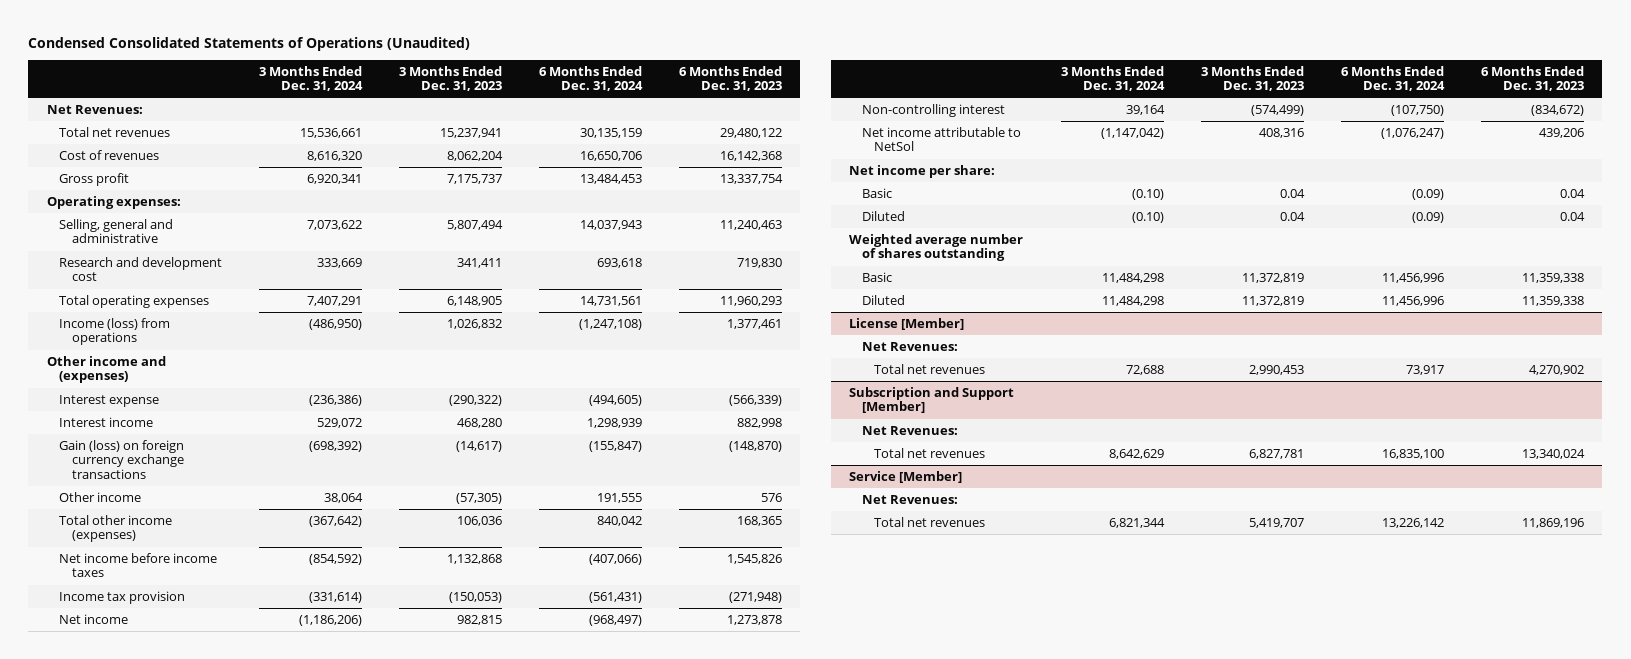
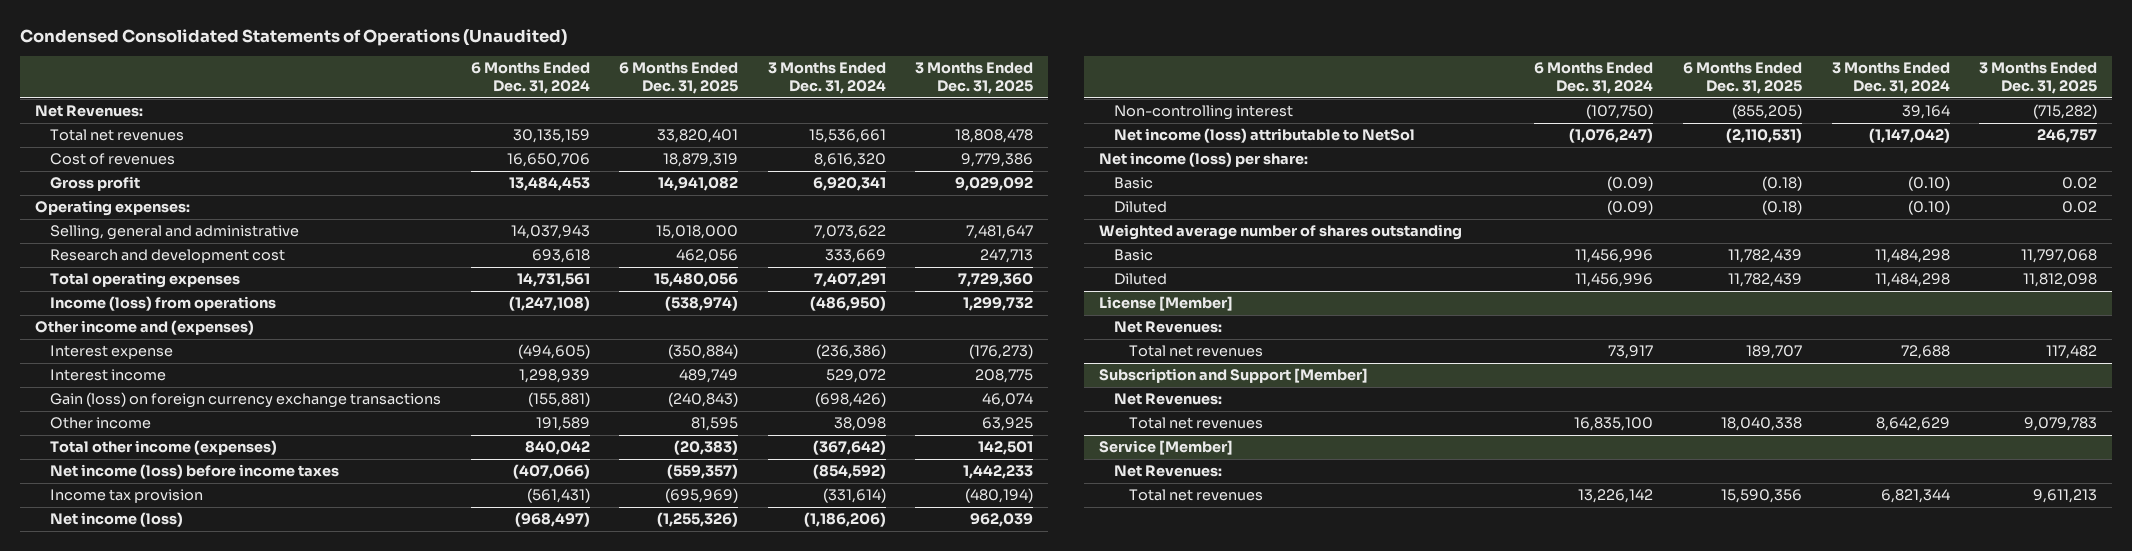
- | 3 Months Ended Dec. 31, 2024 | 3 Months Ended Dec. 31, 2023 | 6 Months Ended Dec. 31, 2024 | 6 Months Ended Dec. 31, 2023
+ | 6 Months Ended Dec. 31, 2024 | 6 Months Ended Dec. 31, 2025 | 3 Months Ended Dec. 31, 2024 | 3 Months Ended Dec. 31, 2025
- Gain (loss) on foreign currency exchange transactions | (698,392) | (14,617) | (155,847) | (148,870)
- Other income | 38,064 | (57,305) | 191,555 | 576
+ Gain (loss) on foreign currency exchange transactions | (155,881) | (240,843) | (698,426) | 46,074
+ Other income | 191,589 | 81,595 | 38,098 | 63,925
- Net income before income taxes | (854,592) | 1,132,868 | (407,066) | 1,545,826
+ Net income (loss) before income taxes | (407,066) | (559,357) | (854,592) | 1,442,233
- Net income | (1,186,206) | 982,815 | (968,497) | 1,273,878
+ Net income (loss) | (968,497) | (1,255,326) | (1,186,206) | 962,039
- Net income attributable to NetSol | (1,147,042) | 408,316 | (1,076,247) | 439,206
- Net income per share:
+ Net income (loss) attributable to NetSol | (1,076,247) | (2,110,531) | (1,147,042) | 246,757
+ Net income (loss) per share:

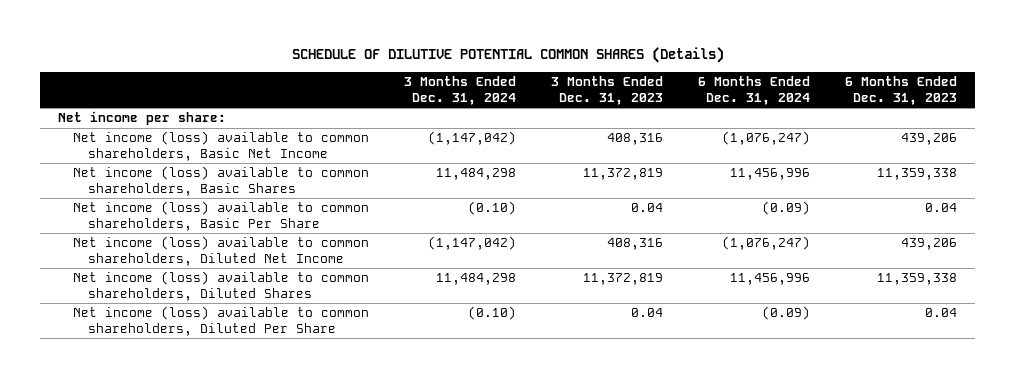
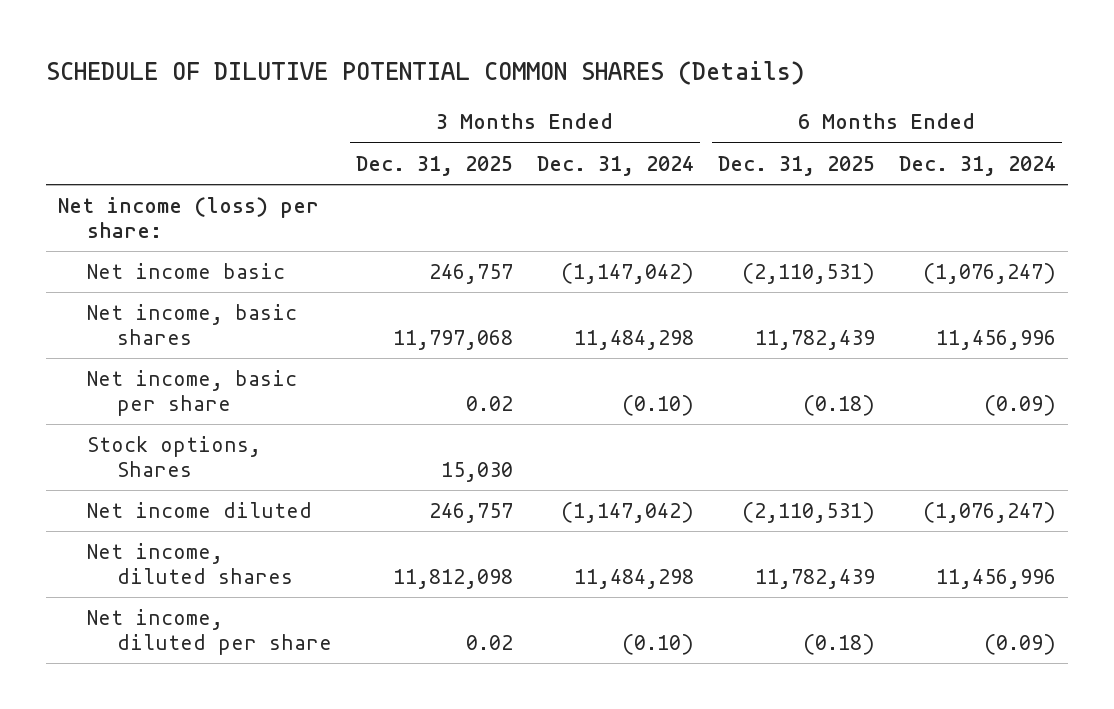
- | 3 Months Ended Dec. 31, 2024 | 3 Months Ended Dec. 31, 2023 | 6 Months Ended Dec. 31, 2024 | 6 Months Ended Dec. 31, 2023
+ | 3 Months Ended Dec. 31, 2025 | 3 Months Ended Dec. 31, 2024 | 6 Months Ended Dec. 31, 2025 | 6 Months Ended Dec. 31, 2024
- Net income per share:
- Net income (loss) available to common shareholders, Basic Net Income | (1,147,042) | 408,316 | (1,076,247) | 439,206
- Net income (loss) available to common shareholders, Basic Shares | 11,484,298 | 11,372,819 | 11,456,996 | 11,359,338
- Net income (loss) available to common shareholders, Basic Per Share | (0.10) | 0.04 | (0.09) | 0.04
- Net income (loss) available to common shareholders, Diluted Net Income | (1,147,042) | 408,316 | (1,076,247) | 439,206
- Net income (loss) available to common shareholders, Diluted Shares | 11,484,298 | 11,372,819 | 11,456,996 | 11,359,338
- Net income (loss) available to common shareholders, Diluted Per Share | (0.10) | 0.04 | (0.09) | 0.04
+ Net income (loss) per share:
+ Net income basic | 246,757 | (1,147,042) | (2,110,531) | (1,076,247)
+ Net income, basic shares | 11,797,068 | 11,484,298 | 11,782,439 | 11,456,996
+ Net income, basic per share | 0.02 | (0.10) | (0.18) | (0.09)
+ Stock options, Shares | 15,030 | | |
+ Net income diluted | 246,757 | (1,147,042) | (2,110,531) | (1,076,247)
+ Net income, diluted shares | 11,812,098 | 11,484,298 | 11,782,439 | 11,456,996
+ Net income, diluted per share | 0.02 | (0.10) | (0.18) | (0.09)

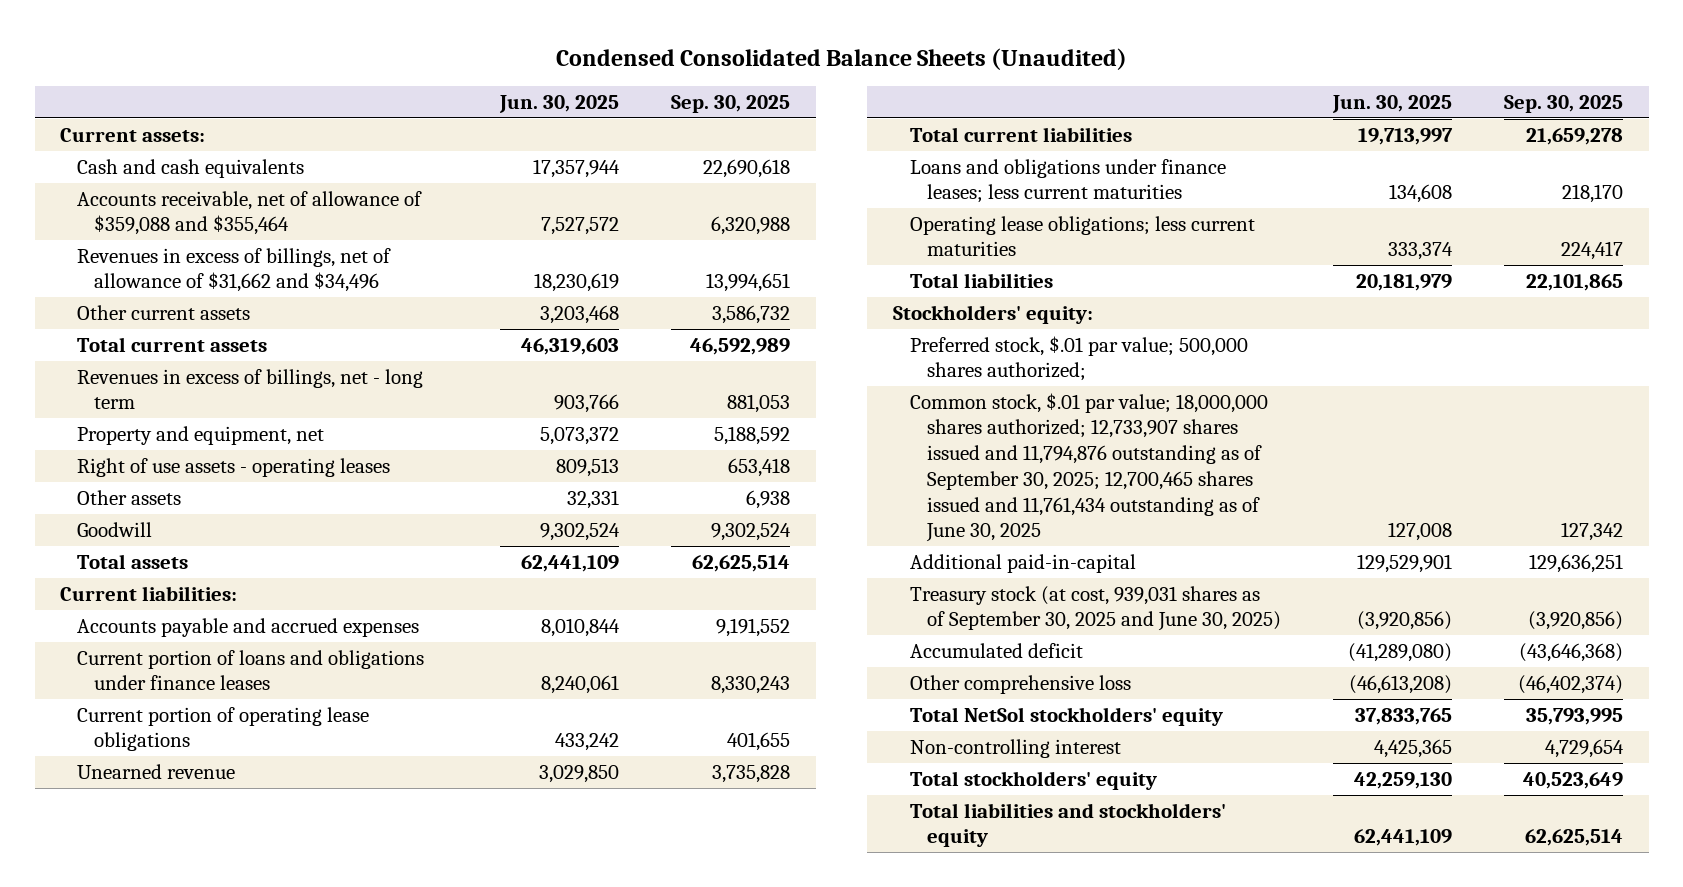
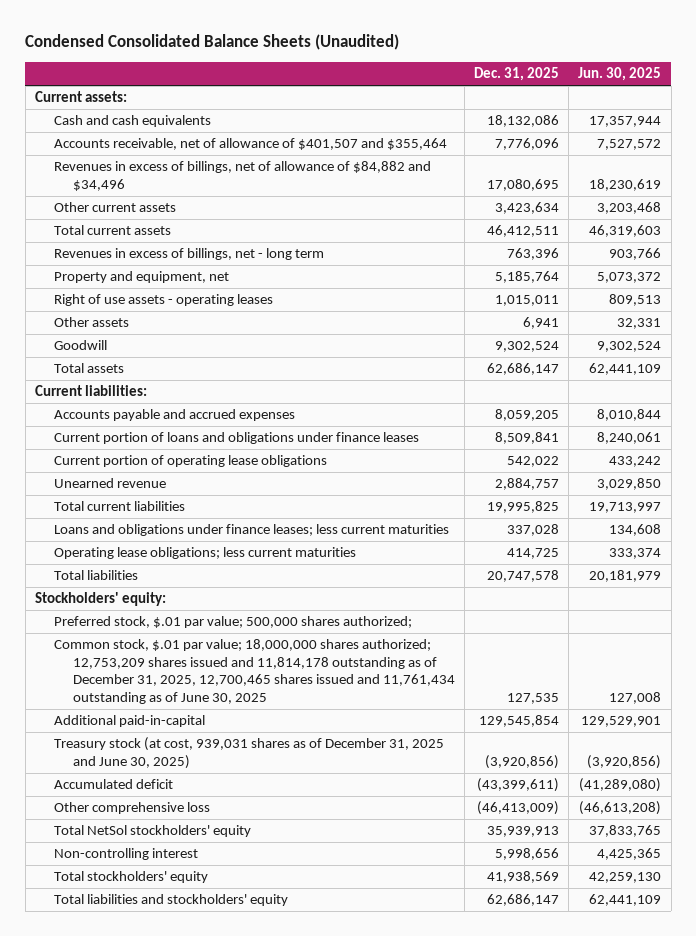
- | Jun. 30, 2025 | Sep. 30, 2025
+ | Dec. 31, 2025 | Jun. 30, 2025
- Accounts receivable, net of allowance of $359,088 and $355,464 | 7,527,572 | 6,320,988
- Revenues in excess of billings, net of allowance of $31,662 and $34,496 | 18,230,619 | 13,994,651
+ Accounts receivable, net of allowance of $401,507 and $355,464 | 7,776,096 | 7,527,572
+ Revenues in excess of billings, net of allowance of $84,882 and $34,496 | 17,080,695 | 18,230,619
- Common stock, $.01 par value; 18,000,000 shares authorized; 12,733,907 shares issued and 11,794,876 outstanding as of September 30, 2025; 12,700,465 shares issued and 11,761,434 outstanding as of June 30, 2025 | 127,008 | 127,342
+ Common stock, $.01 par value; 18,000,000 shares authorized; 12,753,209 shares issued and 11,814,178 outstanding as of December 31, 2025, 12,700,465 shares issued and 11,761,434 outstanding as of June 30, 2025 | 127,535 | 127,008
- Treasury stock (at cost, 939,031 shares as of September 30, 2025 and June 30, 2025) | (3,920,856) | (3,920,856)
+ Treasury stock (at cost, 939,031 shares as of December 31, 2025 and June 30, 2025) | (3,920,856) | (3,920,856)

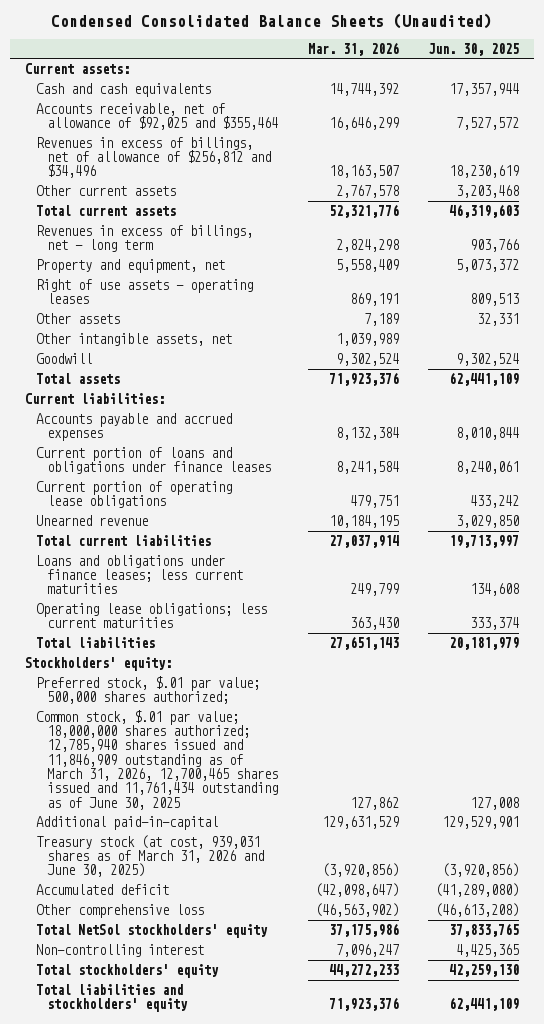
- | Dec. 31, 2025 | Jun. 30, 2025
+ | Mar. 31, 2026 | Jun. 30, 2025
- Accounts receivable, net of allowance of $401,507 and $355,464 | 7,776,096 | 7,527,572
- Revenues in excess of billings, net of allowance of $84,882 and $34,496 | 17,080,695 | 18,230,619
+ Accounts receivable, net of allowance of $92,025 and $355,464 | 16,646,299 | 7,527,572
+ Revenues in excess of billings, net of allowance of $256,812 and $34,496 | 18,163,507 | 18,230,619
+ Other intangible assets, net | 1,039,989 |
- Common stock, $.01 par value; 18,000,000 shares authorized; 12,753,209 shares issued and 11,814,178 outstanding as of December 31, 2025, 12,700,465 shares issued and 11,761,434 outstanding as of June 30, 2025 | 127,535 | 127,008
+ Common stock, $.01 par value; 18,000,000 shares authorized; 12,785,940 shares issued and 11,846,909 outstanding as of March 31, 2026, 12,700,465 shares issued and 11,761,434 outstanding as of June 30, 2025 | 127,862 | 127,008
- Treasury stock (at cost, 939,031 shares as of December 31, 2025 and June 30, 2025) | (3,920,856) | (3,920,856)
+ Treasury stock (at cost, 939,031 shares as of March 31, 2026 and June 30, 2025) | (3,920,856) | (3,920,856)

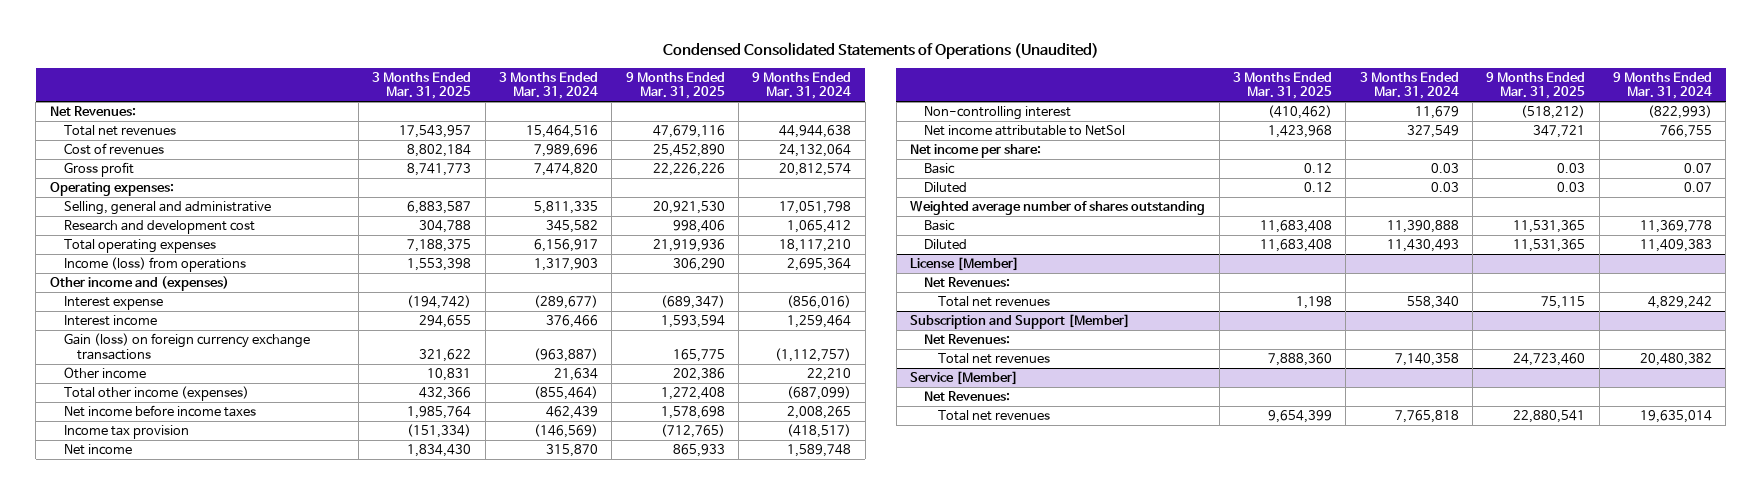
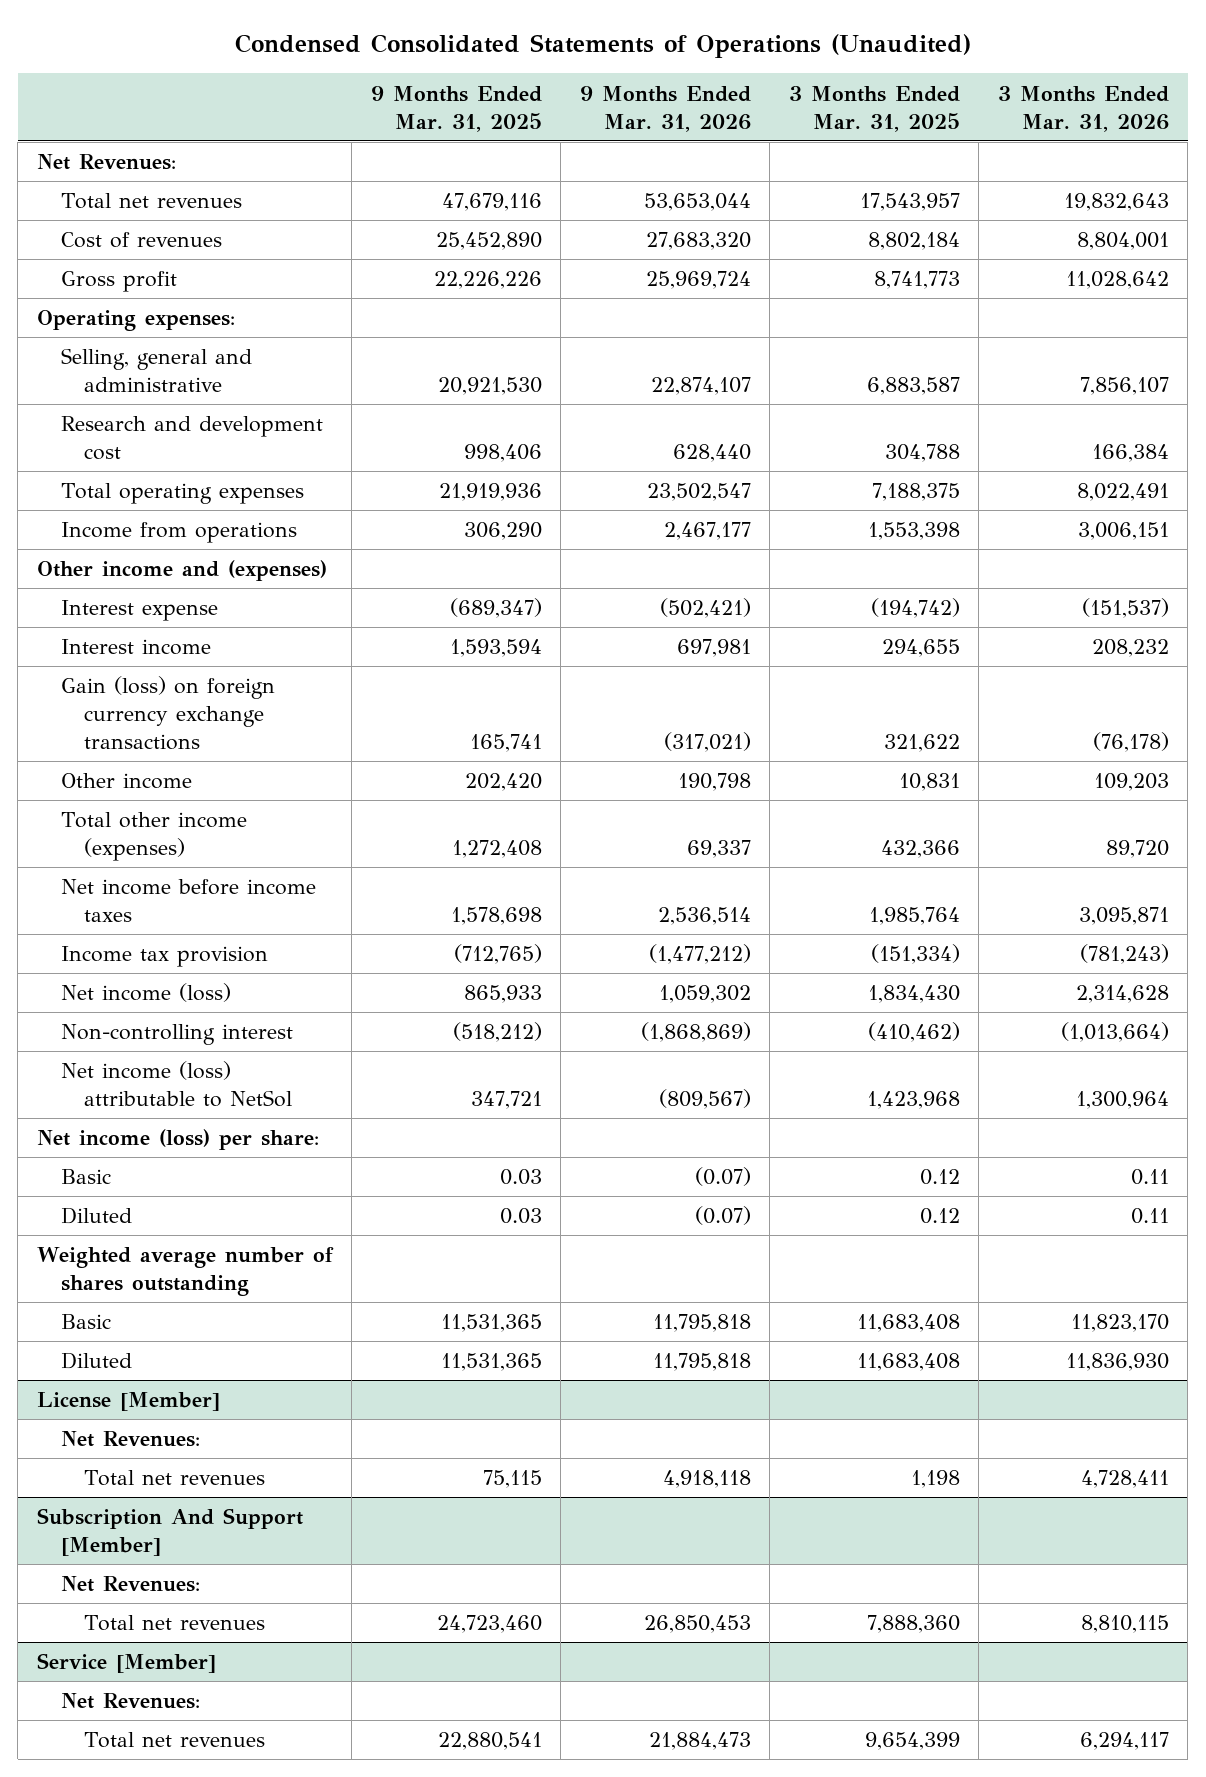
- | 3 Months Ended Mar. 31, 2025 | 3 Months Ended Mar. 31, 2024 | 9 Months Ended Mar. 31, 2025 | 9 Months Ended Mar. 31, 2024
+ | 9 Months Ended Mar. 31, 2025 | 9 Months Ended Mar. 31, 2026 | 3 Months Ended Mar. 31, 2025 | 3 Months Ended Mar. 31, 2026
- Income (loss) from operations | 1,553,398 | 1,317,903 | 306,290 | 2,695,364
+ Income from operations | 306,290 | 2,467,177 | 1,553,398 | 3,006,151
- Gain (loss) on foreign currency exchange transactions | 321,622 | (963,887) | 165,775 | (1,112,757)
- Other income | 10,831 | 21,634 | 202,386 | 22,210
+ Gain (loss) on foreign currency exchange transactions | 165,741 | (317,021) | 321,622 | (76,178)
+ Other income | 202,420 | 190,798 | 10,831 | 109,203
- Net income | 1,834,430 | 315,870 | 865,933 | 1,589,748
+ Net income (loss) | 865,933 | 1,059,302 | 1,834,430 | 2,314,628
- Net income attributable to NetSol | 1,423,968 | 327,549 | 347,721 | 766,755
- Net income per share:
+ Net income (loss) attributable to NetSol | 347,721 | (809,567) | 1,423,968 | 1,300,964
+ Net income (loss) per share:
- Subscription and Support [Member]
+ Subscription And Support [Member]

